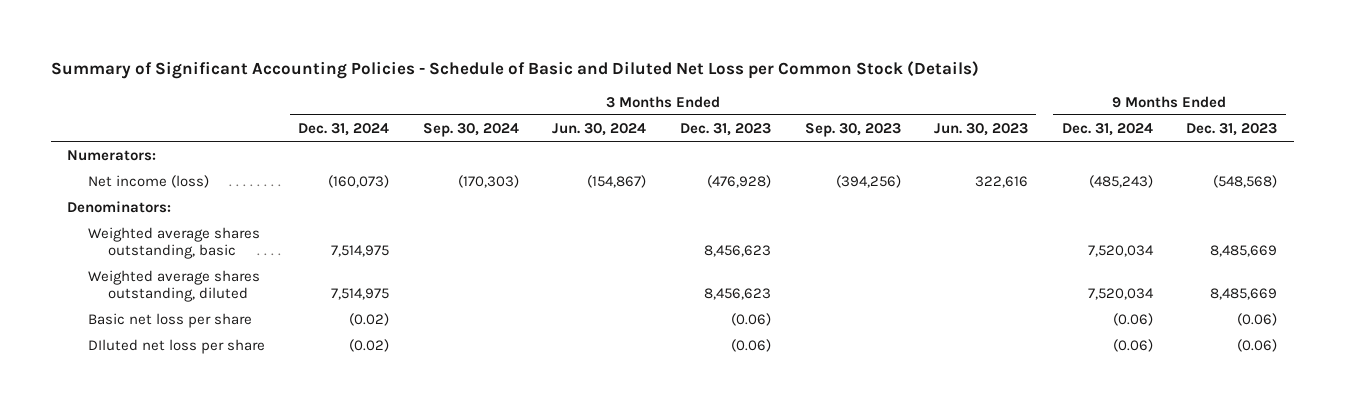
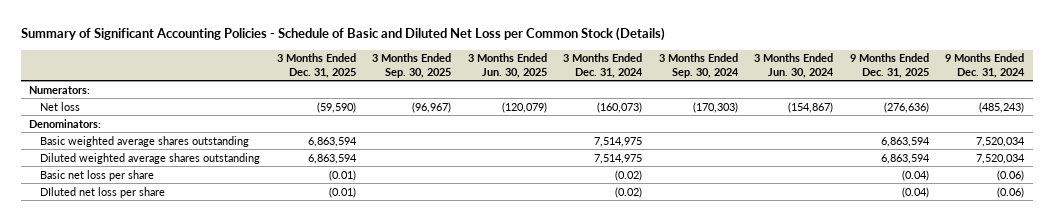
- | 3 Months Ended Dec. 31, 2024 | 3 Months Ended Sep. 30, 2024 | 3 Months Ended Jun. 30, 2024 | 3 Months Ended Dec. 31, 2023 | 3 Months Ended Sep. 30, 2023 | 3 Months Ended Jun. 30, 2023 | 9 Months Ended Dec. 31, 2024 | 9 Months Ended Dec. 31, 2023
+ | 3 Months Ended Dec. 31, 2025 | 3 Months Ended Sep. 30, 2025 | 3 Months Ended Jun. 30, 2025 | 3 Months Ended Dec. 31, 2024 | 3 Months Ended Sep. 30, 2024 | 3 Months Ended Jun. 30, 2024 | 9 Months Ended Dec. 31, 2025 | 9 Months Ended Dec. 31, 2024
- Net income (loss) | (160,073) | (170,303) | (154,867) | (476,928) | (394,256) | 322,616 | (485,243) | (548,568)
+ Net loss | (59,590) | (96,967) | (120,079) | (160,073) | (170,303) | (154,867) | (276,636) | (485,243)
- Weighted average shares outstanding, basic | 7,514,975 | | | 8,456,623 | | | 7,520,034 | 8,485,669
- Weighted average shares outstanding, diluted | 7,514,975 | | | 8,456,623 | | | 7,520,034 | 8,485,669
+ Basic weighted average shares outstanding | 6,863,594 | | | 7,514,975 | | | 6,863,594 | 7,520,034
+ Diluted weighted average shares outstanding | 6,863,594 | | | 7,514,975 | | | 6,863,594 | 7,520,034

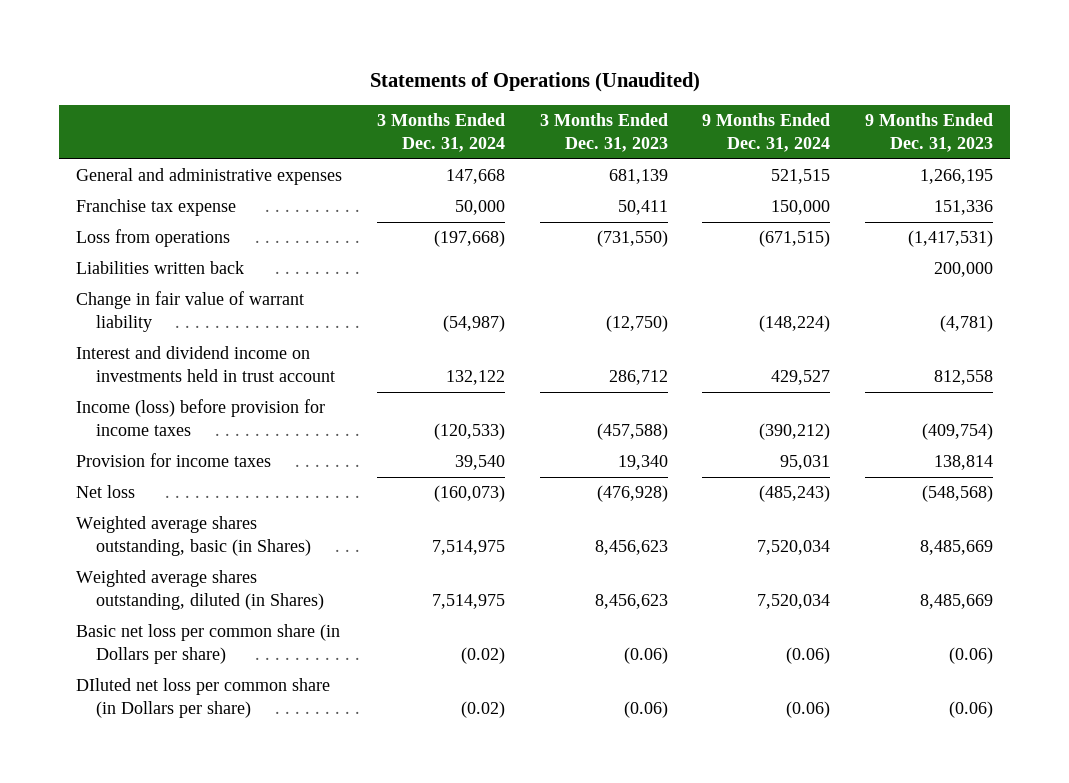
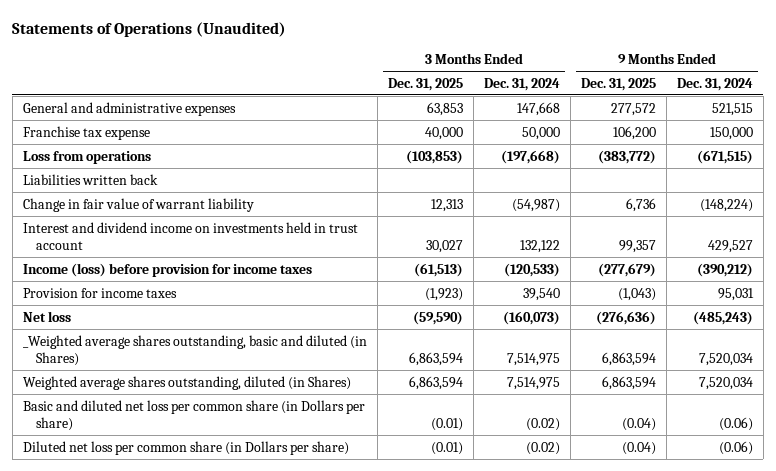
- | 3 Months Ended Dec. 31, 2024 | 3 Months Ended Dec. 31, 2023 | 9 Months Ended Dec. 31, 2024 | 9 Months Ended Dec. 31, 2023
+ | 3 Months Ended Dec. 31, 2025 | 3 Months Ended Dec. 31, 2024 | 9 Months Ended Dec. 31, 2025 | 9 Months Ended Dec. 31, 2024
- Weighted average shares outstanding, basic (in Shares) | 7,514,975 | 8,456,623 | 7,520,034 | 8,485,669
+ _Weighted average shares outstanding, basic and diluted (in Shares) | 6,863,594 | 7,514,975 | 6,863,594 | 7,520,034
- Basic net loss per common share (in Dollars per share) | (0.02) | (0.06) | (0.06) | (0.06)
- DIluted net loss per common share (in Dollars per share) | (0.02) | (0.06) | (0.06) | (0.06)
+ Basic and diluted net loss per common share (in Dollars per share) | (0.01) | (0.02) | (0.04) | (0.06)
+ Diluted net loss per common share (in Dollars per share) | (0.01) | (0.02) | (0.04) | (0.06)

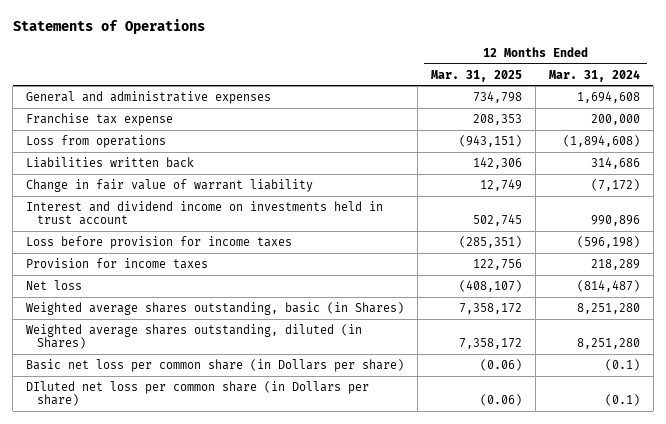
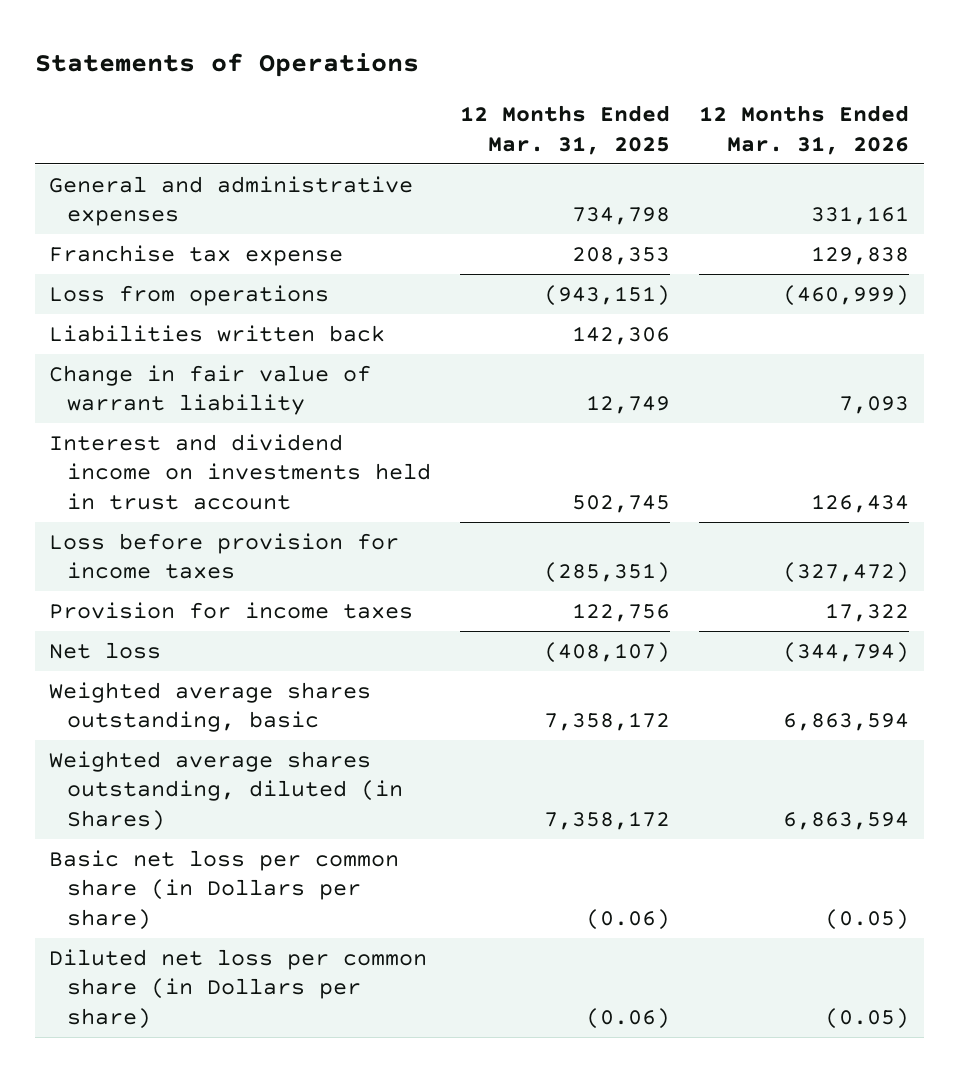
- | 12 Months Ended Mar. 31, 2025 | 12 Months Ended Mar. 31, 2024
+ | 12 Months Ended Mar. 31, 2025 | 12 Months Ended Mar. 31, 2026
- Weighted average shares outstanding, basic (in Shares) | 7,358,172 | 8,251,280
+ Weighted average shares outstanding, basic | 7,358,172 | 6,863,594
- DIluted net loss per common share (in Dollars per share) | (0.06) | (0.1)
+ Diluted net loss per common share (in Dollars per share) | (0.06) | (0.05)

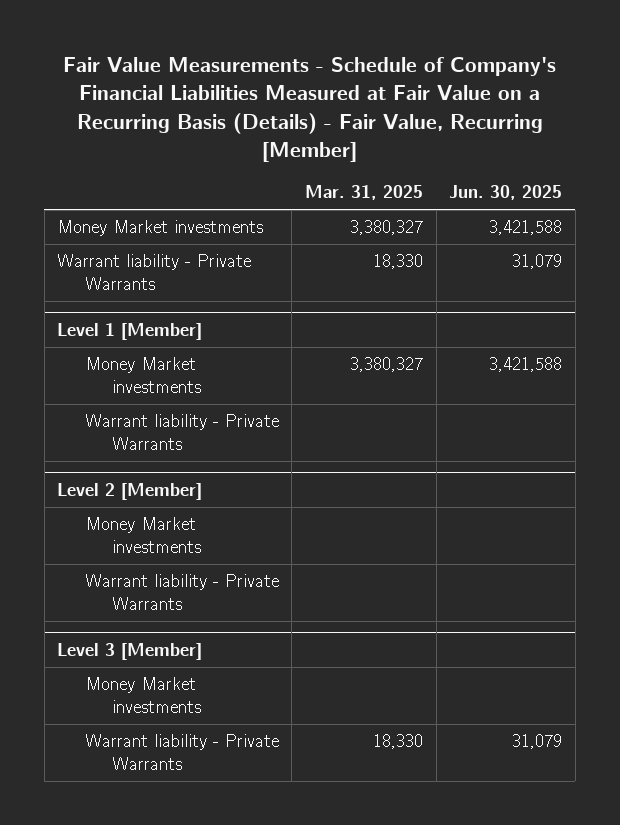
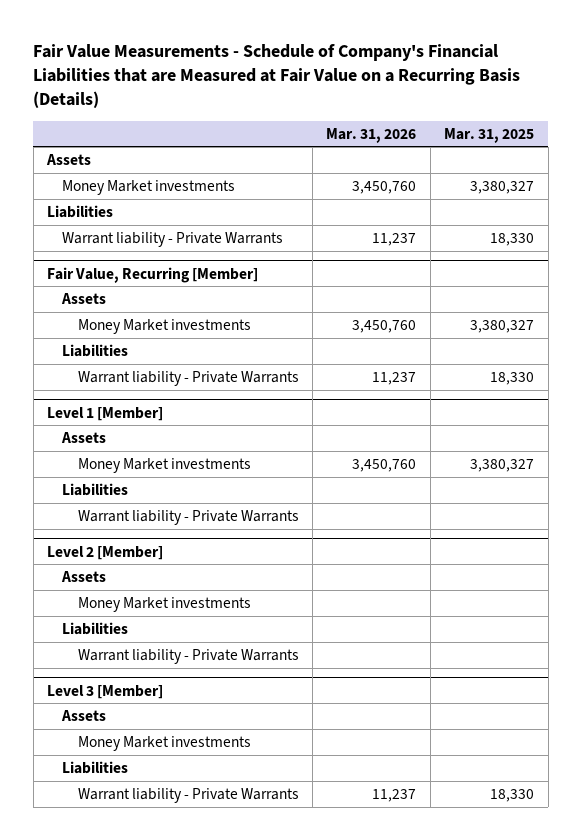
- Fair Value Measurements - Schedule of Company's Financial Liabilities Measured at Fair Value on a Recurring Basis (Details) - Fair Value, Recurring [Member]
+ Fair Value Measurements - Schedule of Company's Financial Liabilities that are Measured at Fair Value on a Recurring Basis (Details)
- | Mar. 31, 2025 | Jun. 30, 2025
+ | Mar. 31, 2026 | Mar. 31, 2025
+ Assets
+ Liabilities
+ Fair Value, Recurring [Member]
+ Assets
+ Money Market investments | 3,450,760 | 3,380,327
+ Liabilities
+ Warrant liability - Private Warrants | 11,237 | 18,330
@ Level 1 [Member]
+ Assets
+ Liabilities
@ Level 2 [Member]
+ Assets
+ Liabilities
@ Level 3 [Member]
+ Assets
+ Liabilities

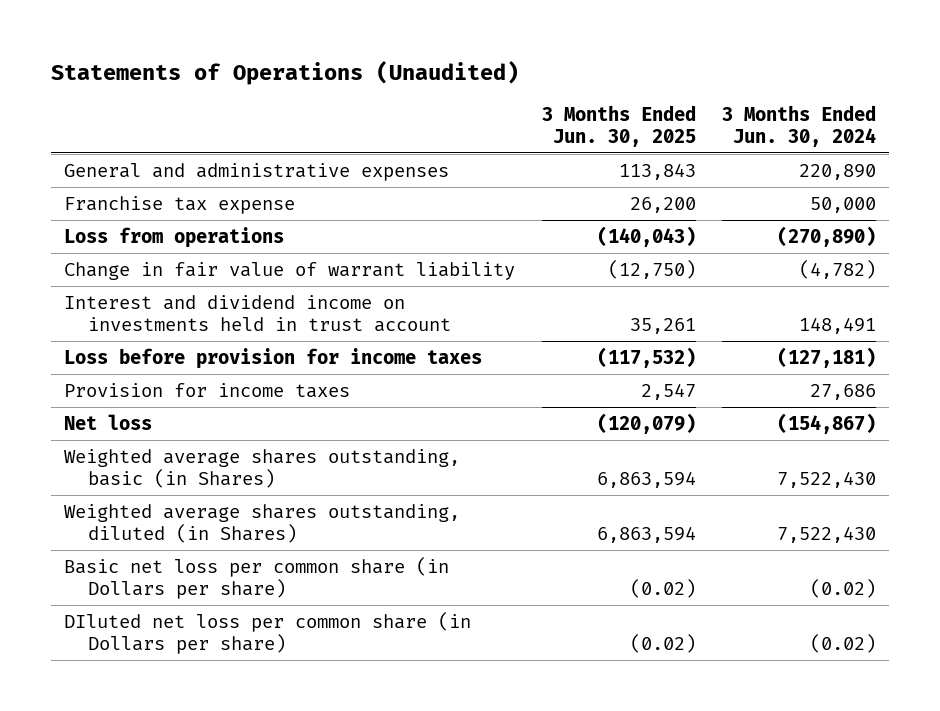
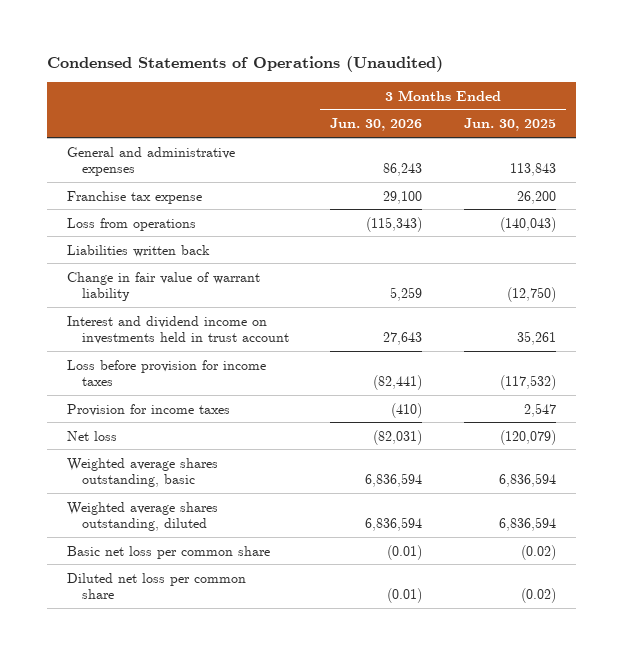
- Statements of Operations (Unaudited)
+ Condensed Statements of Operations (Unaudited)
- | 3 Months Ended Jun. 30, 2025 | 3 Months Ended Jun. 30, 2024
+ | 3 Months Ended Jun. 30, 2026 | 3 Months Ended Jun. 30, 2025
+ Liabilities written back
- Weighted average shares outstanding, basic (in Shares) | 6,863,594 | 7,522,430
- Weighted average shares outstanding, diluted (in Shares) | 6,863,594 | 7,522,430
- Basic net loss per common share (in Dollars per share) | (0.02) | (0.02)
- DIluted net loss per common share (in Dollars per share) | (0.02) | (0.02)
+ Weighted average shares outstanding, basic | 6,836,594 | 6,836,594
+ Weighted average shares outstanding, diluted | 6,836,594 | 6,836,594
+ Basic net loss per common share | (0.01) | (0.02)
+ Diluted net loss per common share | (0.01) | (0.02)

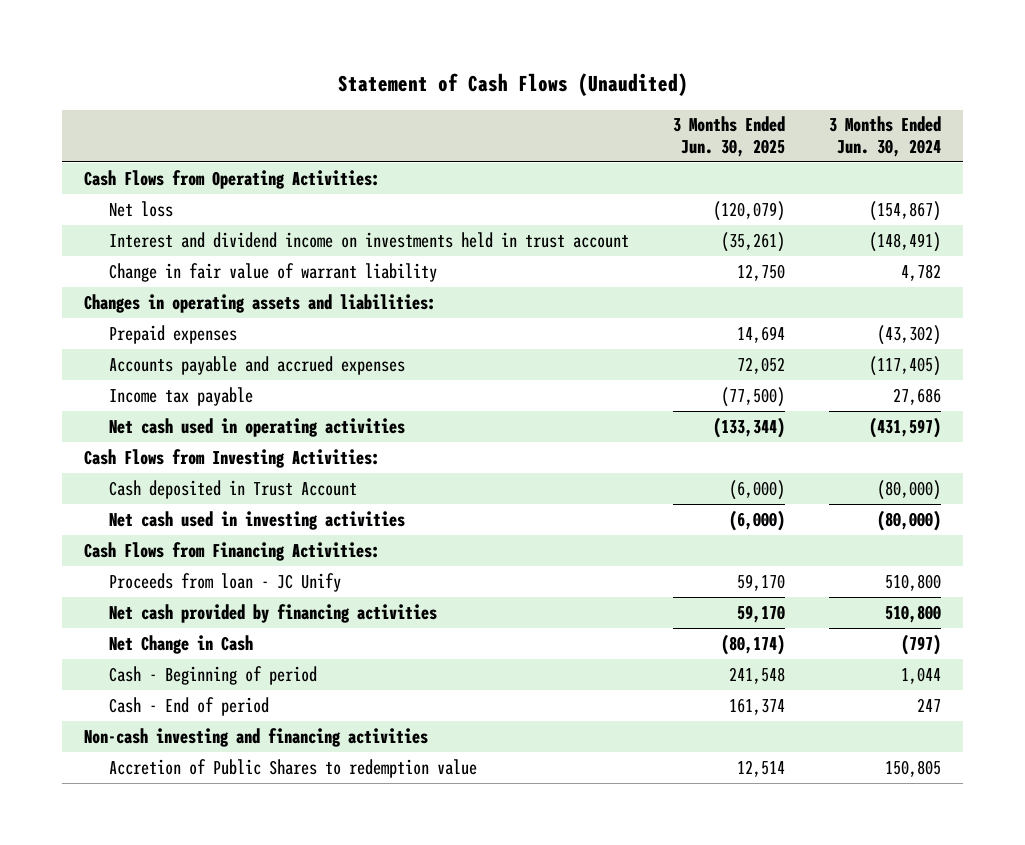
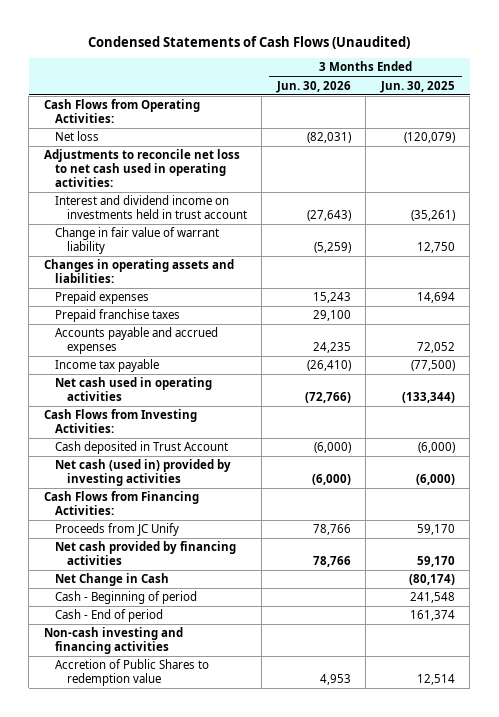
- Statement of Cash Flows (Unaudited)
+ Condensed Statements of Cash Flows (Unaudited)
- | 3 Months Ended Jun. 30, 2025 | 3 Months Ended Jun. 30, 2024
+ | 3 Months Ended Jun. 30, 2026 | 3 Months Ended Jun. 30, 2025
+ Adjustments to reconcile net loss to net cash used in operating activities:
+ Prepaid franchise taxes | 29,100 |
- Net cash used in investing activities | (6,000) | (80,000)
+ Net cash (used in) provided by investing activities | (6,000) | (6,000)
- Proceeds from loan - JC Unify | 59,170 | 510,800
+ Proceeds from JC Unify | 78,766 | 59,170

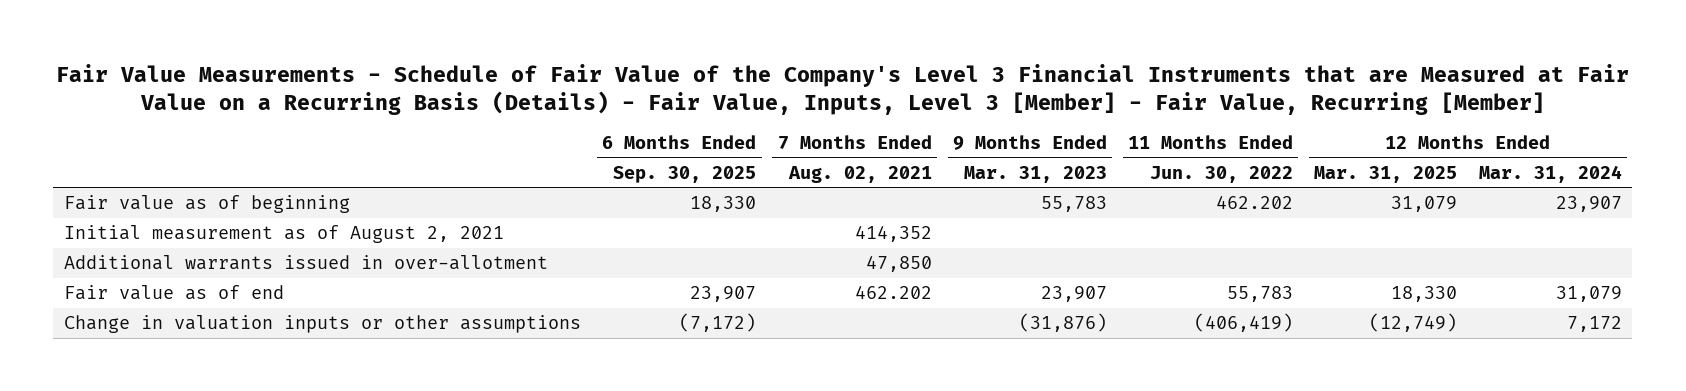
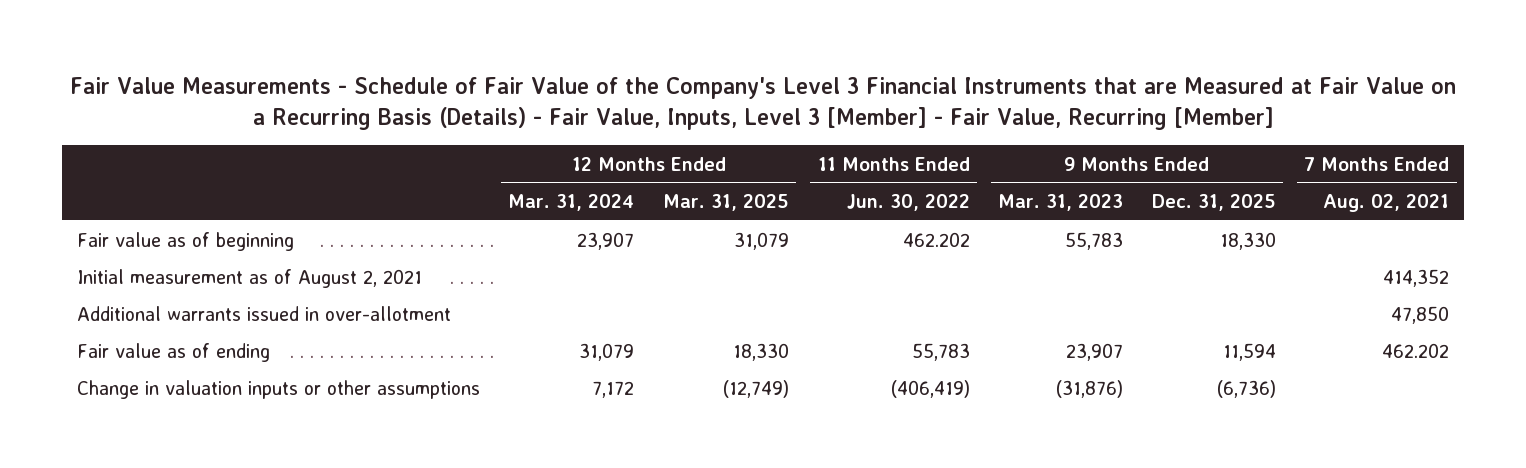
- | 6 Months Ended Sep. 30, 2025 | 7 Months Ended Aug. 02, 2021 | 9 Months Ended Mar. 31, 2023 | 11 Months Ended Jun. 30, 2022 | 12 Months Ended Mar. 31, 2025 | 12 Months Ended Mar. 31, 2024
+ | 12 Months Ended Mar. 31, 2024 | 12 Months Ended Mar. 31, 2025 | 11 Months Ended Jun. 30, 2022 | 9 Months Ended Mar. 31, 2023 | 9 Months Ended Dec. 31, 2025 | 7 Months Ended Aug. 02, 2021
- Fair value as of end | 23,907 | 462.202 | 23,907 | 55,783 | 18,330 | 31,079
+ Fair value as of ending | 31,079 | 18,330 | 55,783 | 23,907 | 11,594 | 462.202

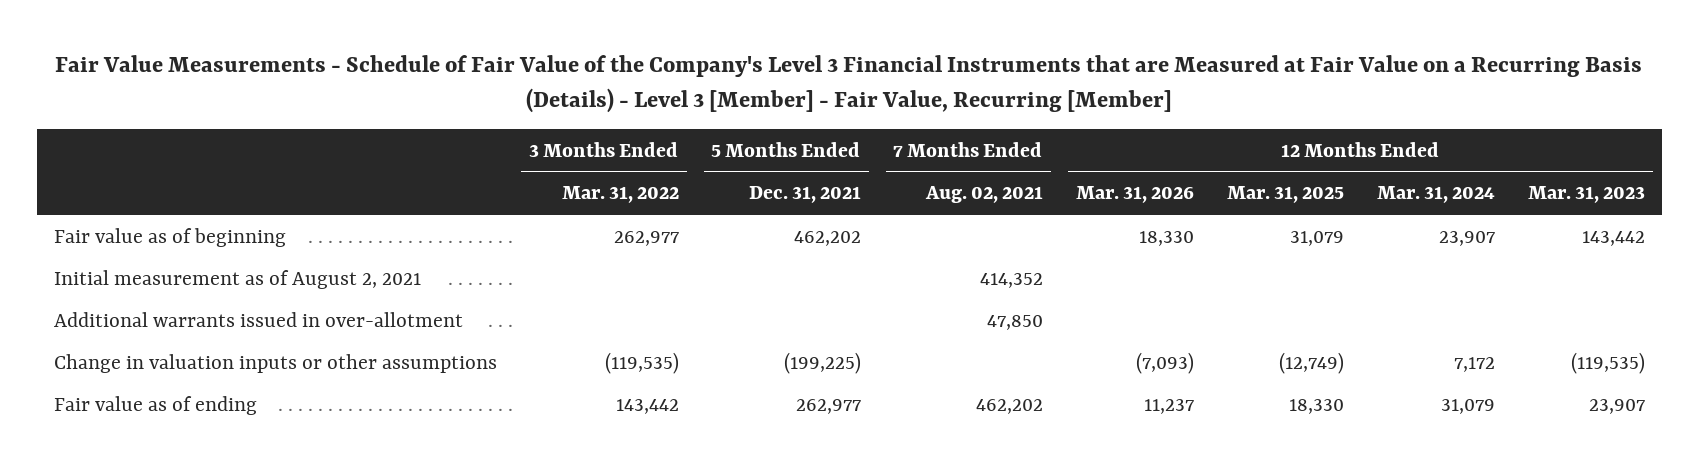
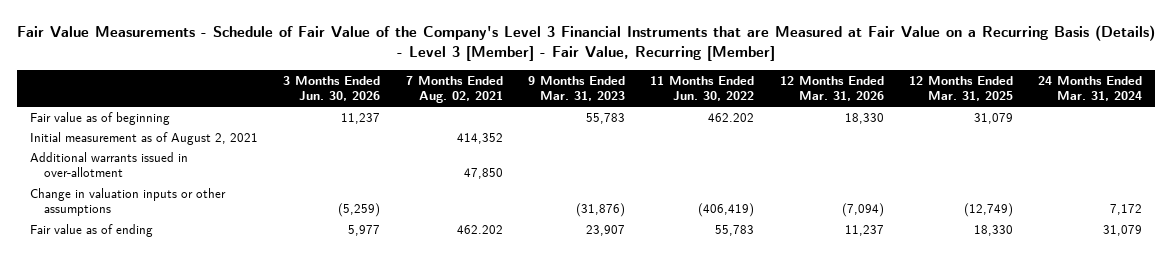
- | 3 Months Ended Mar. 31, 2022 | 5 Months Ended Dec. 31, 2021 | 7 Months Ended Aug. 02, 2021 | 12 Months Ended Mar. 31, 2026 | 12 Months Ended Mar. 31, 2025 | 12 Months Ended Mar. 31, 2024 | 12 Months Ended Mar. 31, 2023
+ | 3 Months Ended Jun. 30, 2026 | 7 Months Ended Aug. 02, 2021 | 9 Months Ended Mar. 31, 2023 | 11 Months Ended Jun. 30, 2022 | 12 Months Ended Mar. 31, 2026 | 12 Months Ended Mar. 31, 2025 | 24 Months Ended Mar. 31, 2024
- Change in valuation inputs or other assumptions | (119,535) | (199,225) | | (7,093) | (12,749) | 7,172 | (119,535)
- Fair value as of ending | 143,442 | 262,977 | 462,202 | 11,237 | 18,330 | 31,079 | 23,907
+ Change in valuation inputs or other assumptions | (5,259) | | (31,876) | (406,419) | (7,094) | (12,749) | 7,172
+ Fair value as of ending | 5,977 | 462.202 | 23,907 | 55,783 | 11,237 | 18,330 | 31,079

